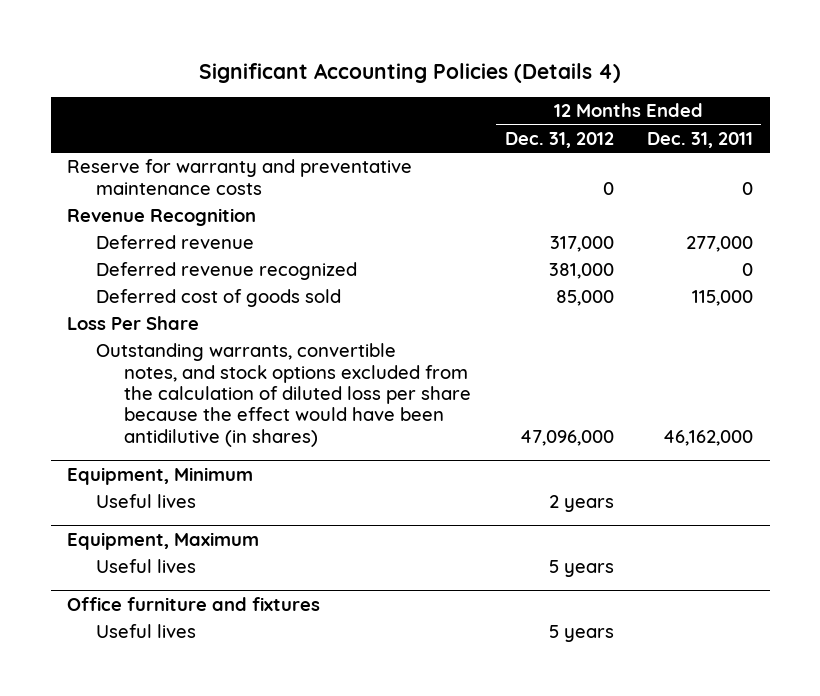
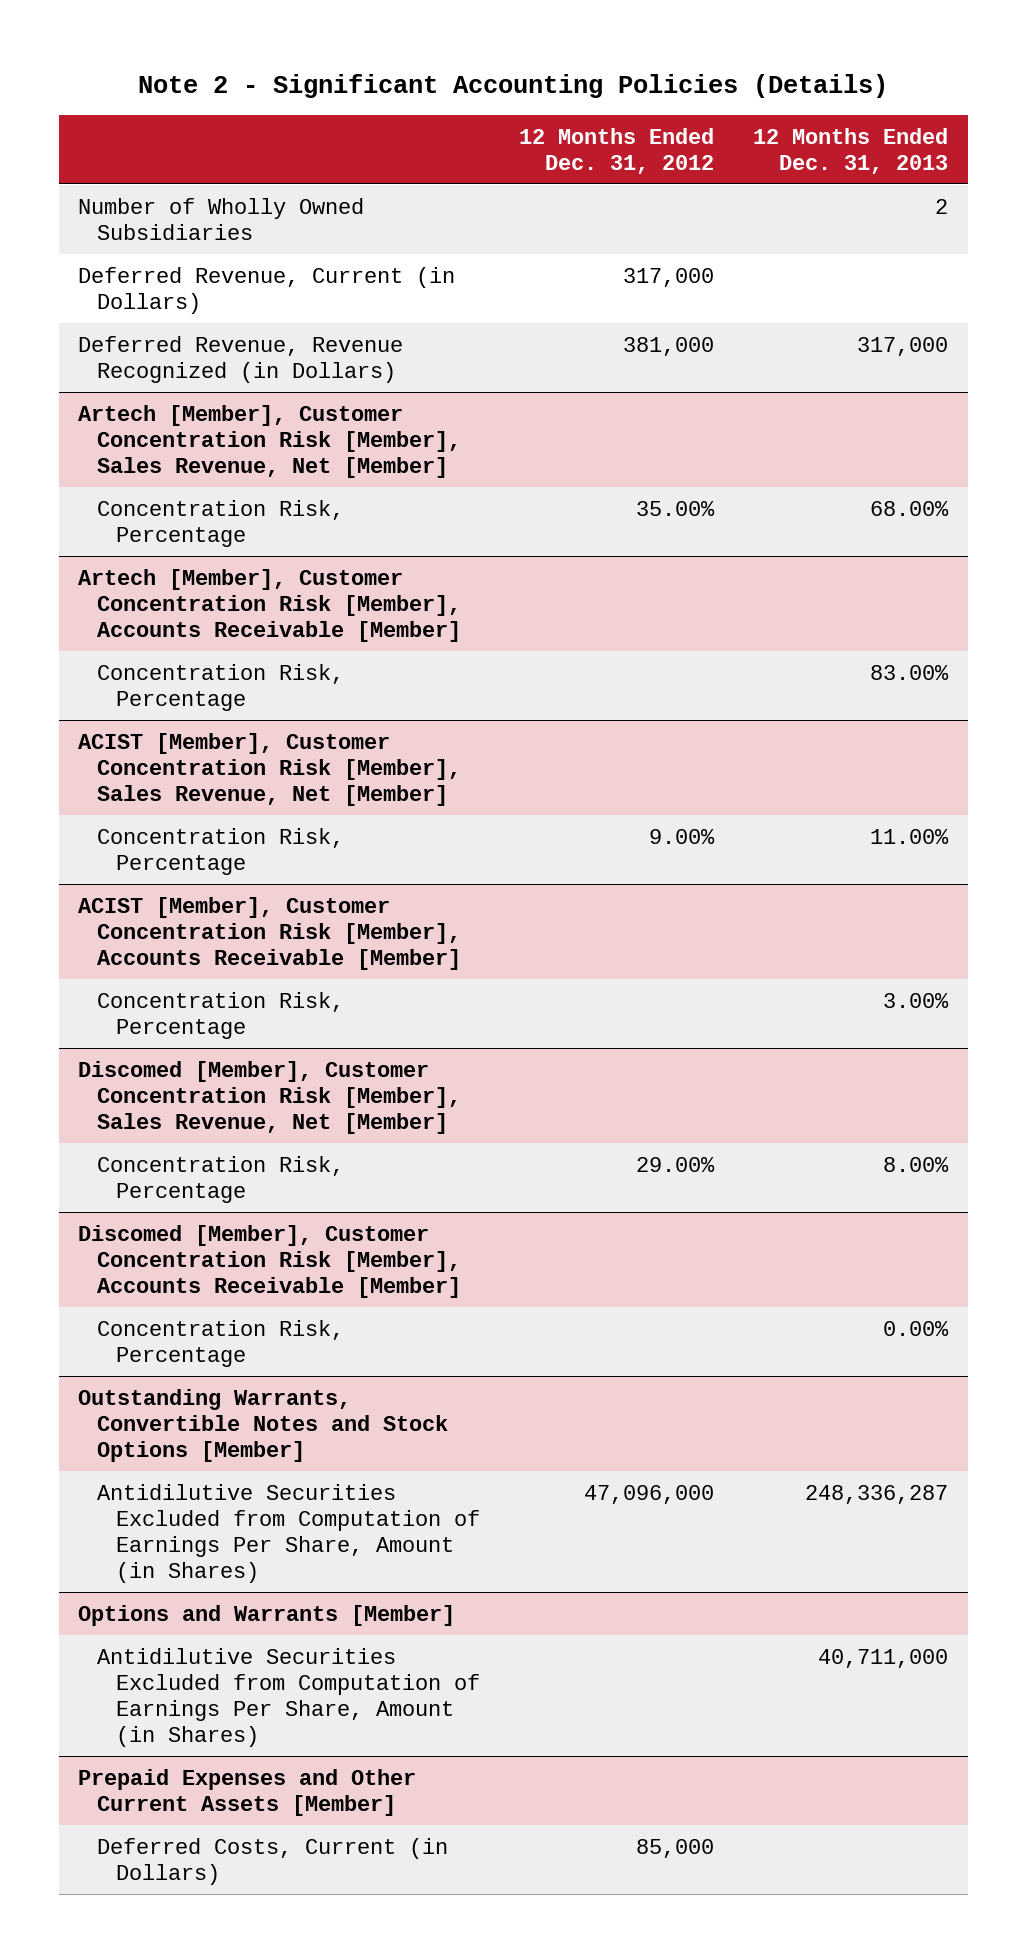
- Significant Accounting Policies (Details 4)
+ Note 2 - Significant Accounting Policies (Details)
- | 12 Months Ended Dec. 31, 2012 | 12 Months Ended Dec. 31, 2011
+ | 12 Months Ended Dec. 31, 2012 | 12 Months Ended Dec. 31, 2013
- Reserve for warranty and preventative maintenance costs | 0 | 0
- Revenue Recognition
- Deferred revenue | 317,000 | 277,000
- Deferred revenue recognized | 381,000 | 0
- Deferred cost of goods sold | 85,000 | 115,000
- Loss Per Share
- Outstanding warrants, convertible notes, and stock options excluded from the calculation of diluted loss per share because the effect would have been antidilutive (in shares) | 47,096,000 | 46,162,000
- Equipment, Minimum
- Useful lives | 2 years |
- Equipment, Maximum
- Useful lives | 5 years |
- Office furniture and fixtures
- Useful lives | 5 years |
+ Number of Wholly Owned Subsidiaries | | 2
+ Deferred Revenue, Current (in Dollars) | 317,000 |
+ Deferred Revenue, Revenue Recognized (in Dollars) | 381,000 | 317,000
+ Artech [Member], Customer Concentration Risk [Member], Sales Revenue, Net [Member]
+ Concentration Risk, Percentage | 35.00% | 68.00%
+ Artech [Member], Customer Concentration Risk [Member], Accounts Receivable [Member]
+ Concentration Risk, Percentage | | 83.00%
+ ACIST [Member], Customer Concentration Risk [Member], Sales Revenue, Net [Member]
+ Concentration Risk, Percentage | 9.00% | 11.00%
+ ACIST [Member], Customer Concentration Risk [Member], Accounts Receivable [Member]
+ Concentration Risk, Percentage | | 3.00%
+ Discomed [Member], Customer Concentration Risk [Member], Sales Revenue, Net [Member]
+ Concentration Risk, Percentage | 29.00% | 8.00%
+ Discomed [Member], Customer Concentration Risk [Member], Accounts Receivable [Member]
+ Concentration Risk, Percentage | | 0.00%
+ Outstanding Warrants, Convertible Notes and Stock Options [Member]
+ Antidilutive Securities Excluded from Computation of Earnings Per Share, Amount (in Shares) | 47,096,000 | 248,336,287
+ Options and Warrants [Member]
+ Antidilutive Securities Excluded from Computation of Earnings Per Share, Amount (in Shares) | | 40,711,000
+ Prepaid Expenses and Other Current Assets [Member]
+ Deferred Costs, Current (in Dollars) | 85,000 |

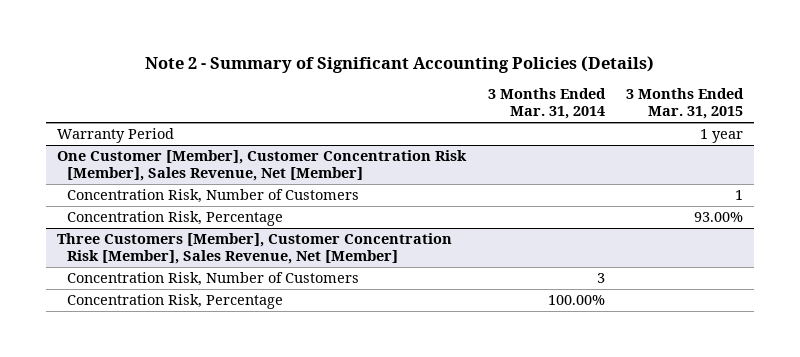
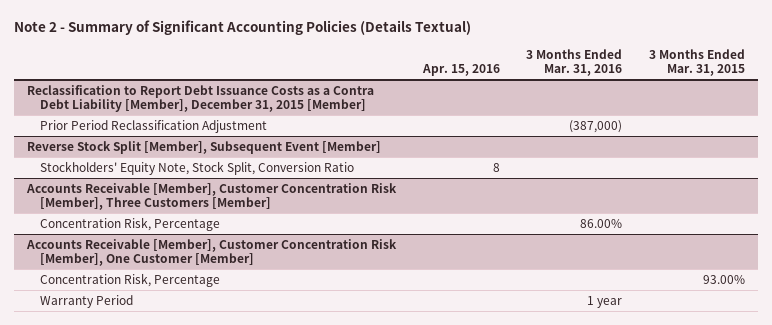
- Note 2 - Summary of Significant Accounting Policies (Details)
+ Note 2 - Summary of Significant Accounting Policies (Details Textual)
- | 3 Months Ended Mar. 31, 2014 | 3 Months Ended Mar. 31, 2015
+ | Apr. 15, 2016 | 3 Months Ended Mar. 31, 2016 | 3 Months Ended Mar. 31, 2015
- Warranty Period | | 1 year
- One Customer [Member], Customer Concentration Risk [Member], Sales Revenue, Net [Member]
- Concentration Risk, Number of Customers | | 1
+ Reclassification to Report Debt Issuance Costs as a Contra Debt Liability [Member], December 31, 2015 [Member]
+ Prior Period Reclassification Adjustment | | (387,000) |
+ Reverse Stock Split [Member], Subsequent Event [Member]
+ Stockholders' Equity Note, Stock Split, Conversion Ratio | 8 | |
+ Accounts Receivable [Member], Customer Concentration Risk [Member], Three Customers [Member]
+ Concentration Risk, Percentage | | 86.00% |
+ Accounts Receivable [Member], Customer Concentration Risk [Member], One Customer [Member]
- Three Customers [Member], Customer Concentration Risk [Member], Sales Revenue, Net [Member]
- Concentration Risk, Number of Customers | 3 |
- Concentration Risk, Percentage | 100.00% |
+ Warranty Period | | 1 year |

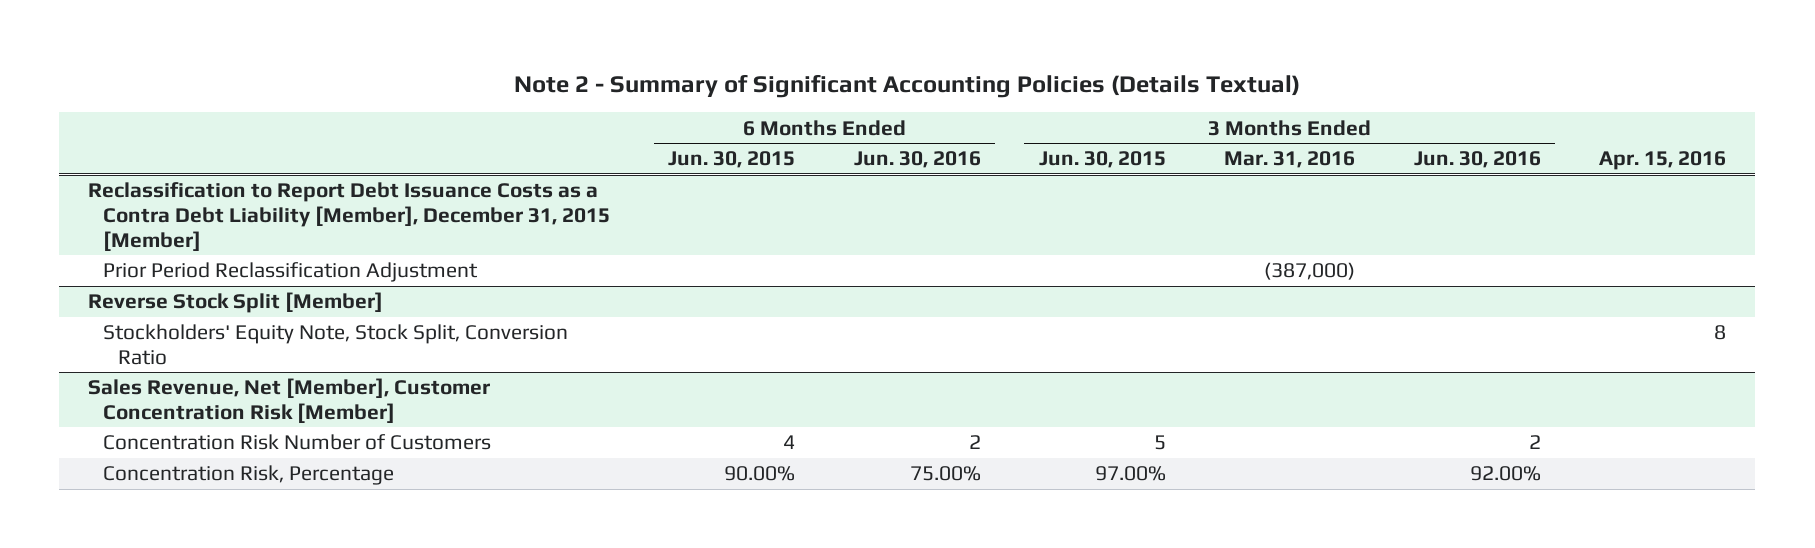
- | Apr. 15, 2016 | 3 Months Ended Mar. 31, 2016 | 3 Months Ended Mar. 31, 2015
+ | 6 Months Ended Jun. 30, 2015 | 6 Months Ended Jun. 30, 2016 | 3 Months Ended Jun. 30, 2015 | 3 Months Ended Mar. 31, 2016 | 3 Months Ended Jun. 30, 2016 | Apr. 15, 2016
- Reverse Stock Split [Member], Subsequent Event [Member]
+ Reverse Stock Split [Member]
- Accounts Receivable [Member], Customer Concentration Risk [Member], Three Customers [Member]
- Concentration Risk, Percentage | | 86.00% |
- Accounts Receivable [Member], Customer Concentration Risk [Member], One Customer [Member]
- Concentration Risk, Percentage | | | 93.00%
- Warranty Period | | 1 year |
+ Sales Revenue, Net [Member], Customer Concentration Risk [Member]
+ Concentration Risk Number of Customers | 4 | 2 | 5 | | 2 |
+ Concentration Risk, Percentage | 90.00% | 75.00% | 97.00% | | 92.00% |

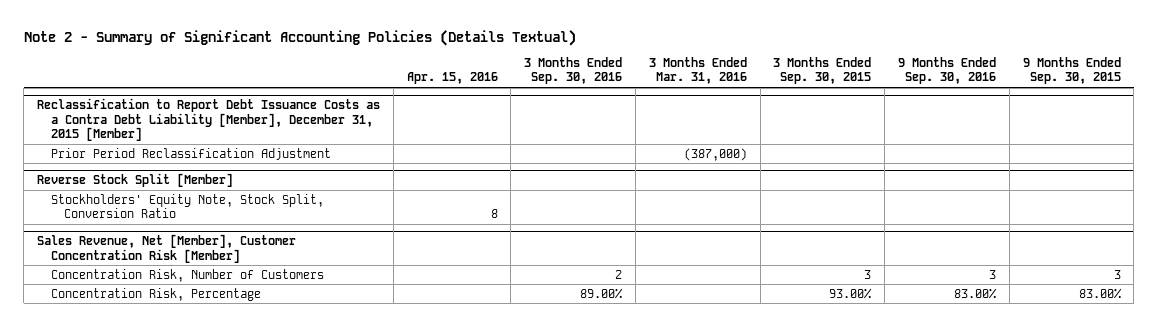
- | 6 Months Ended Jun. 30, 2015 | 6 Months Ended Jun. 30, 2016 | 3 Months Ended Jun. 30, 2015 | 3 Months Ended Mar. 31, 2016 | 3 Months Ended Jun. 30, 2016 | Apr. 15, 2016
+ | Apr. 15, 2016 | 3 Months Ended Sep. 30, 2016 | 3 Months Ended Mar. 31, 2016 | 3 Months Ended Sep. 30, 2015 | 9 Months Ended Sep. 30, 2016 | 9 Months Ended Sep. 30, 2015
@ Sales Revenue, Net [Member], Customer Concentration Risk [Member]
- Concentration Risk Number of Customers | 4 | 2 | 5 | | 2 |
+ Concentration Risk, Number of Customers | | 2 | | 3 | 3 | 3

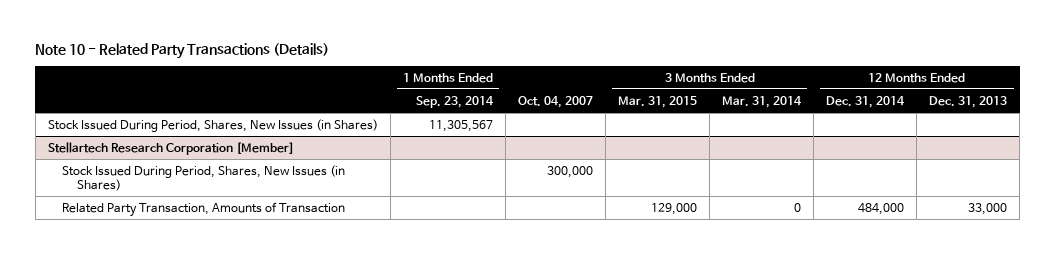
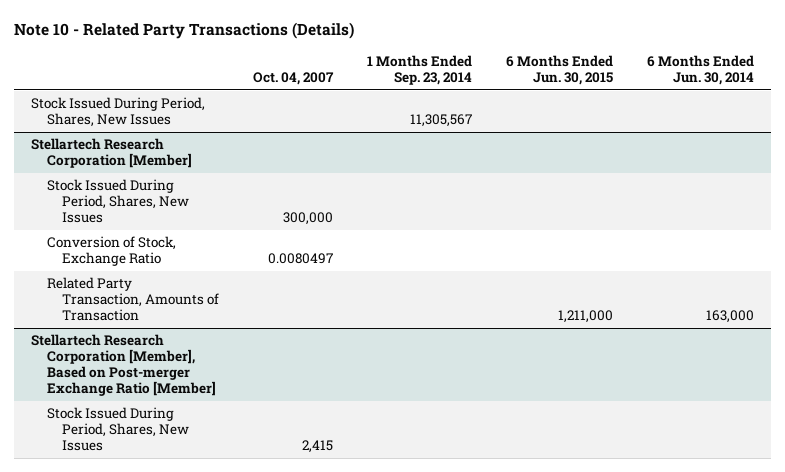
- | 1 Months Ended Sep. 23, 2014 | Oct. 04, 2007 | 3 Months Ended Mar. 31, 2015 | 3 Months Ended Mar. 31, 2014 | 12 Months Ended Dec. 31, 2014 | 12 Months Ended Dec. 31, 2013
+ | Oct. 04, 2007 | 1 Months Ended Sep. 23, 2014 | 6 Months Ended Jun. 30, 2015 | 6 Months Ended Jun. 30, 2014
- Stock Issued During Period, Shares, New Issues (in Shares) | 11,305,567 | | | | |
+ Stock Issued During Period, Shares, New Issues | | 11,305,567 | |
@ Stellartech Research Corporation [Member]
- Stock Issued During Period, Shares, New Issues (in Shares) | | 300,000 | | | |
+ Stock Issued During Period, Shares, New Issues | 300,000 | | |
+ Conversion of Stock, Exchange Ratio | 0.0080497 | | |
+ Stellartech Research Corporation [Member], Based on Post-merger Exchange Ratio [Member]
+ Stock Issued During Period, Shares, New Issues | 2,415 | | |

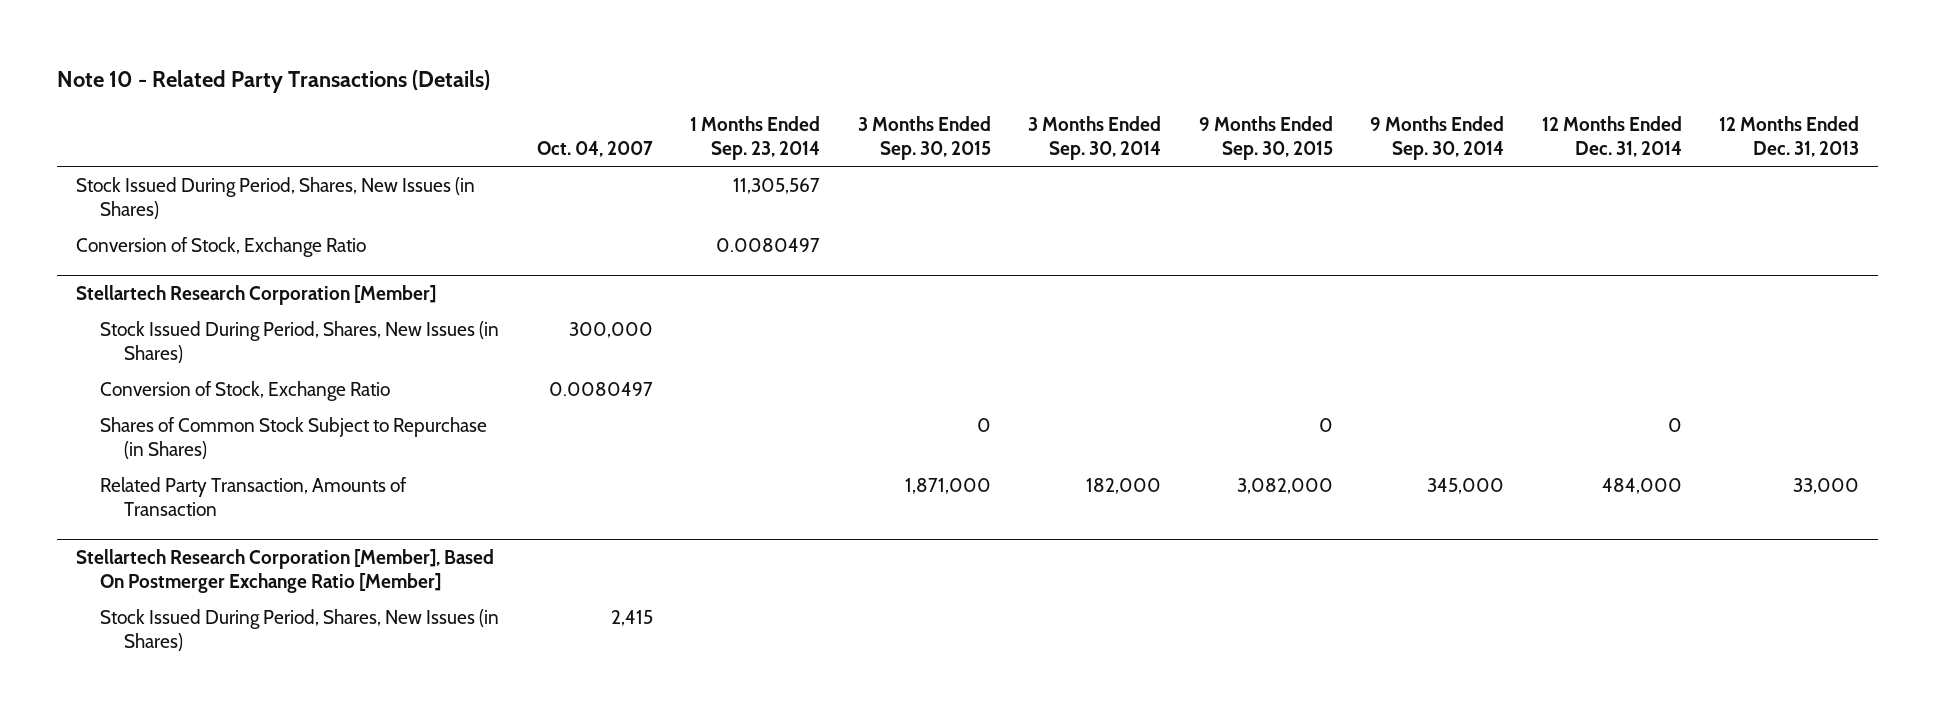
- | Oct. 04, 2007 | 1 Months Ended Sep. 23, 2014 | 6 Months Ended Jun. 30, 2015 | 6 Months Ended Jun. 30, 2014
+ | Oct. 04, 2007 | 1 Months Ended Sep. 23, 2014 | 3 Months Ended Sep. 30, 2015 | 3 Months Ended Sep. 30, 2014 | 9 Months Ended Sep. 30, 2015 | 9 Months Ended Sep. 30, 2014 | 12 Months Ended Dec. 31, 2014 | 12 Months Ended Dec. 31, 2013
- Stock Issued During Period, Shares, New Issues | | 11,305,567 | |
+ Stock Issued During Period, Shares, New Issues (in Shares) | | 11,305,567 | | | | | |
+ Conversion of Stock, Exchange Ratio | | 0.0080497 | | | | | |
@ Stellartech Research Corporation [Member]
- Stock Issued During Period, Shares, New Issues | 300,000 | | |
+ Stock Issued During Period, Shares, New Issues (in Shares) | 300,000 | | | | | | |
+ Shares of Common Stock Subject to Repurchase (in Shares) | | | 0 | | 0 | | 0 |
- Stellartech Research Corporation [Member], Based on Post-merger Exchange Ratio [Member]
- Stock Issued During Period, Shares, New Issues | 2,415 | | |
+ Stellartech Research Corporation [Member], Based On Postmerger Exchange Ratio [Member]
+ Stock Issued During Period, Shares, New Issues (in Shares) | 2,415 | | | | | | |

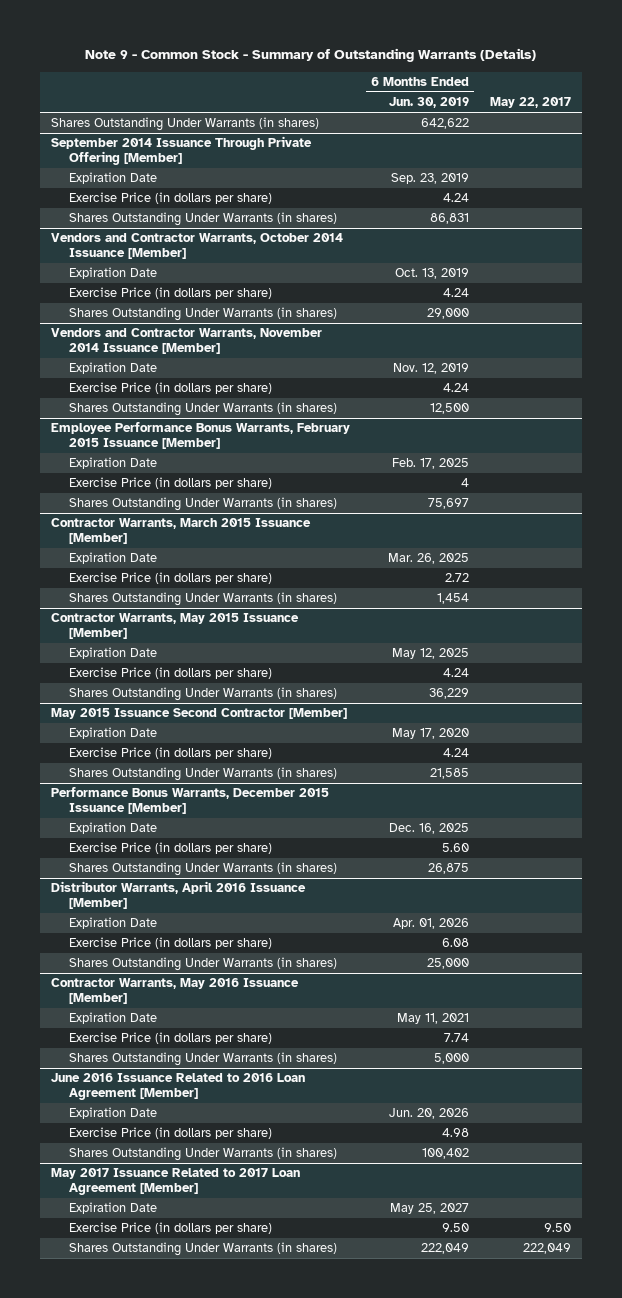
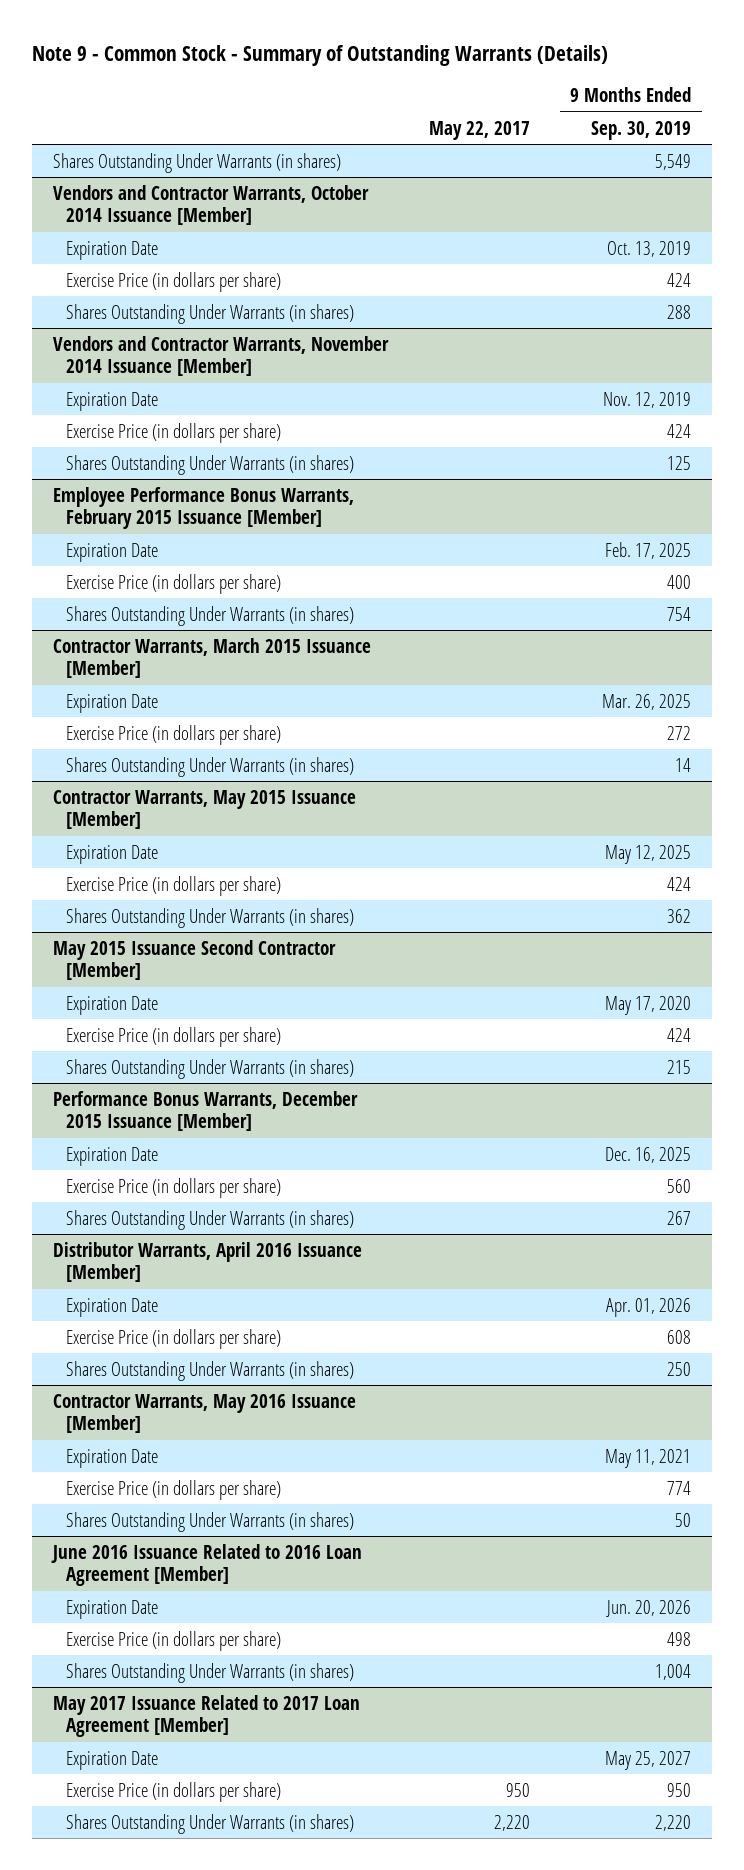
- | 6 Months Ended Jun. 30, 2019 | May 22, 2017
+ | May 22, 2017 | 9 Months Ended Sep. 30, 2019
- September 2014 Issuance Through Private Offering [Member]
- Expiration Date | Sep. 23, 2019 |
- Exercise Price (in dollars per share) | 4.24 |
- Shares Outstanding Under Warrants (in shares) | 86,831 |
@ May 2017 Issuance Related to 2017 Loan Agreement [Member]
- Exercise Price (in dollars per share) | 9.50 | 9.50
- Shares Outstanding Under Warrants (in shares) | 222,049 | 222,049
+ Exercise Price (in dollars per share) | 950 | 950
+ Shares Outstanding Under Warrants (in shares) | 2,220 | 2,220

